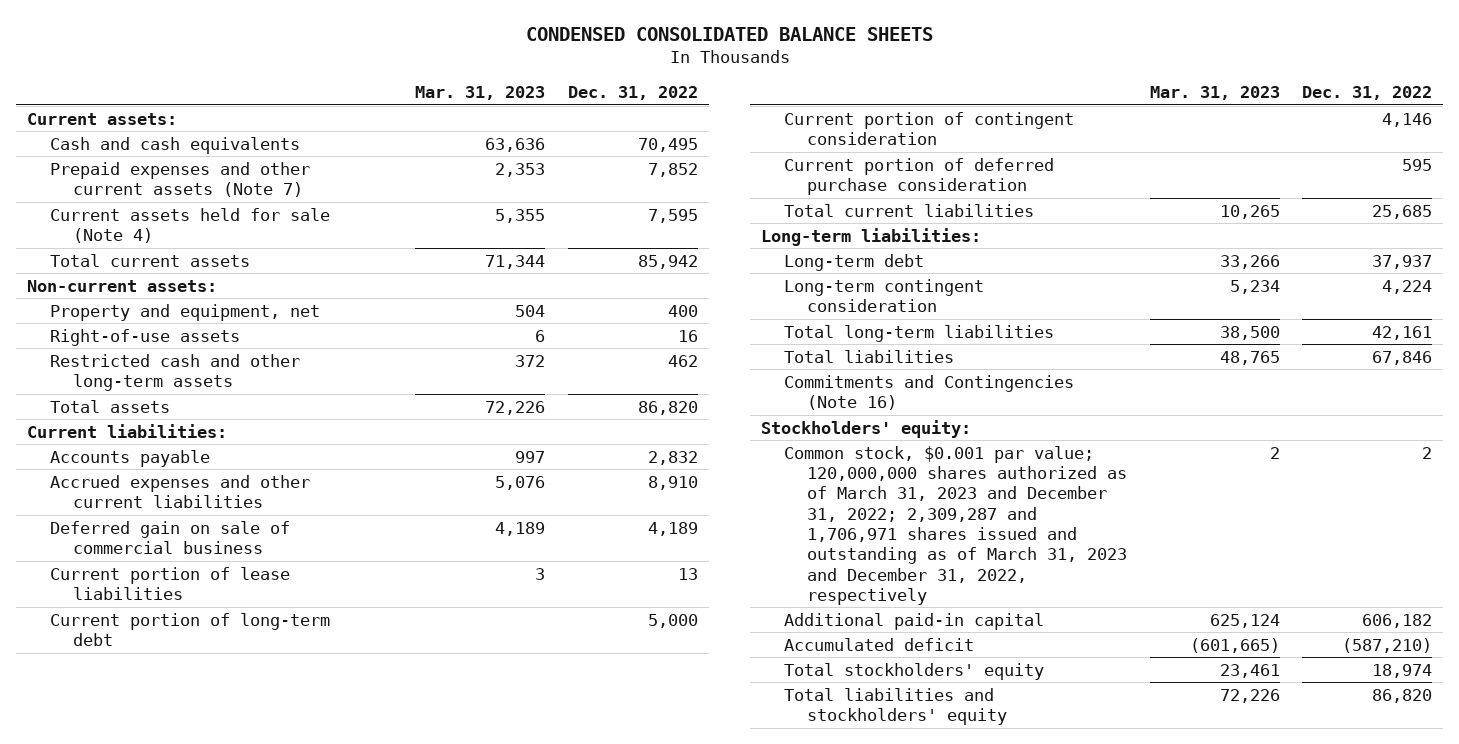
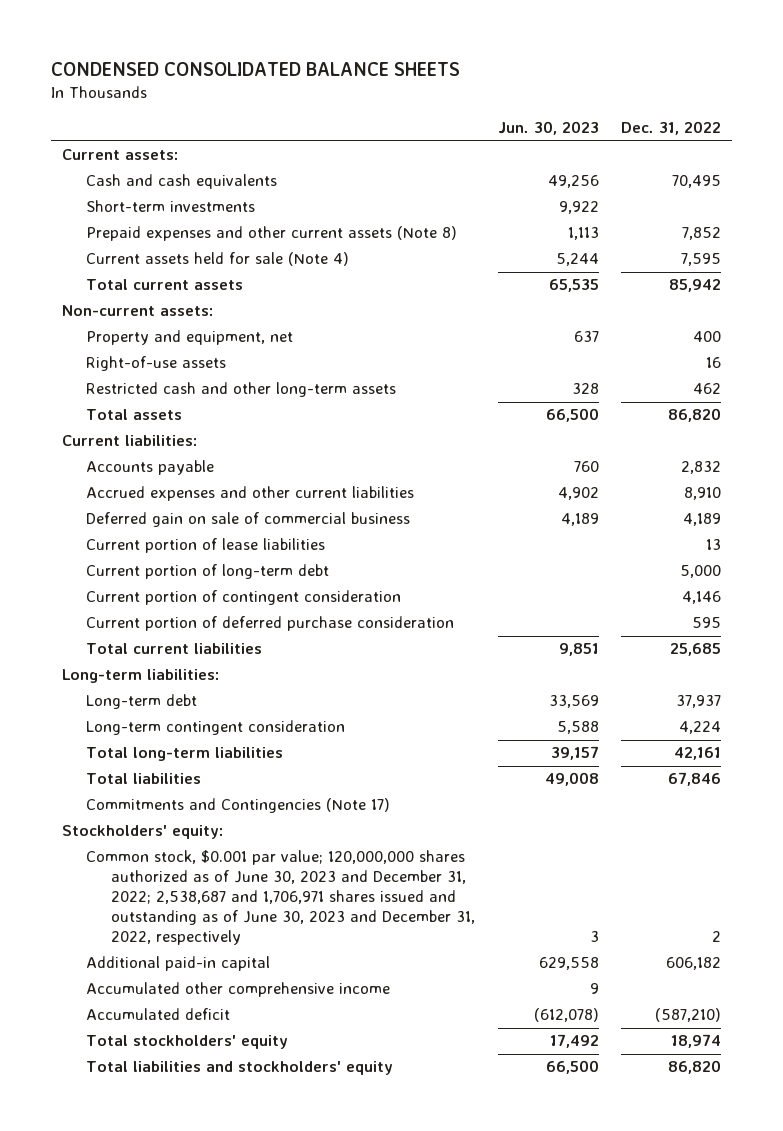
- | Mar. 31, 2023 | Dec. 31, 2022
+ | Jun. 30, 2023 | Dec. 31, 2022
- Prepaid expenses and other current assets (Note 7) | 2,353 | 7,852
+ Short-term investments | 9,922 |
+ Prepaid expenses and other current assets (Note 8) | 1,113 | 7,852
- Commitments and Contingencies (Note 16)
+ Commitments and Contingencies (Note 17)
- Common stock, $0.001 par value; 120,000,000 shares authorized as of March 31, 2023 and December 31, 2022; 2,309,287 and 1,706,971 shares issued and outstanding as of March 31, 2023 and December 31, 2022, respectively | 2 | 2
+ Common stock, $0.001 par value; 120,000,000 shares authorized as of June 30, 2023 and December 31, 2022; 2,538,687 and 1,706,971 shares issued and outstanding as of June 30, 2023 and December 31, 2022, respectively | 3 | 2
+ Accumulated other comprehensive income | 9 |

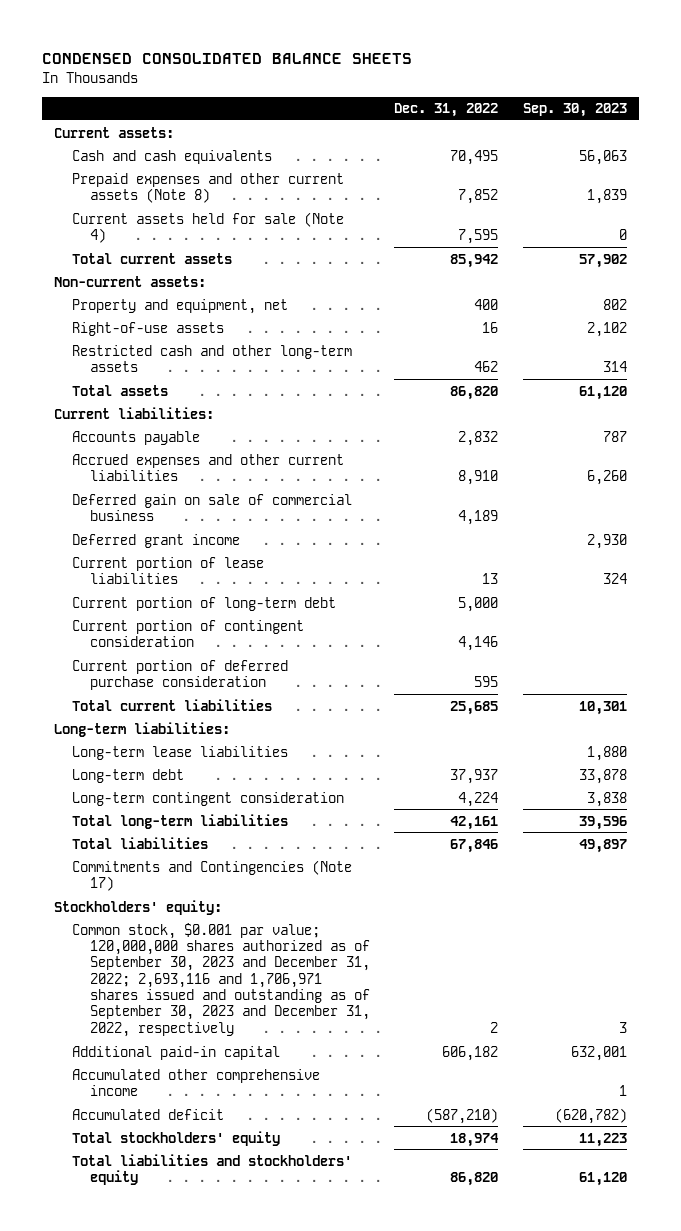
- | Jun. 30, 2023 | Dec. 31, 2022
+ | Dec. 31, 2022 | Sep. 30, 2023
- Short-term investments | 9,922 |
+ Deferred grant income | | 2,930
+ Long-term lease liabilities | | 1,880
- Common stock, $0.001 par value; 120,000,000 shares authorized as of June 30, 2023 and December 31, 2022; 2,538,687 and 1,706,971 shares issued and outstanding as of June 30, 2023 and December 31, 2022, respectively | 3 | 2
+ Common stock, $0.001 par value; 120,000,000 shares authorized as of September 30, 2023 and December 31, 2022; 2,693,116 and 1,706,971 shares issued and outstanding as of September 30, 2023 and December 31, 2022, respectively | 2 | 3

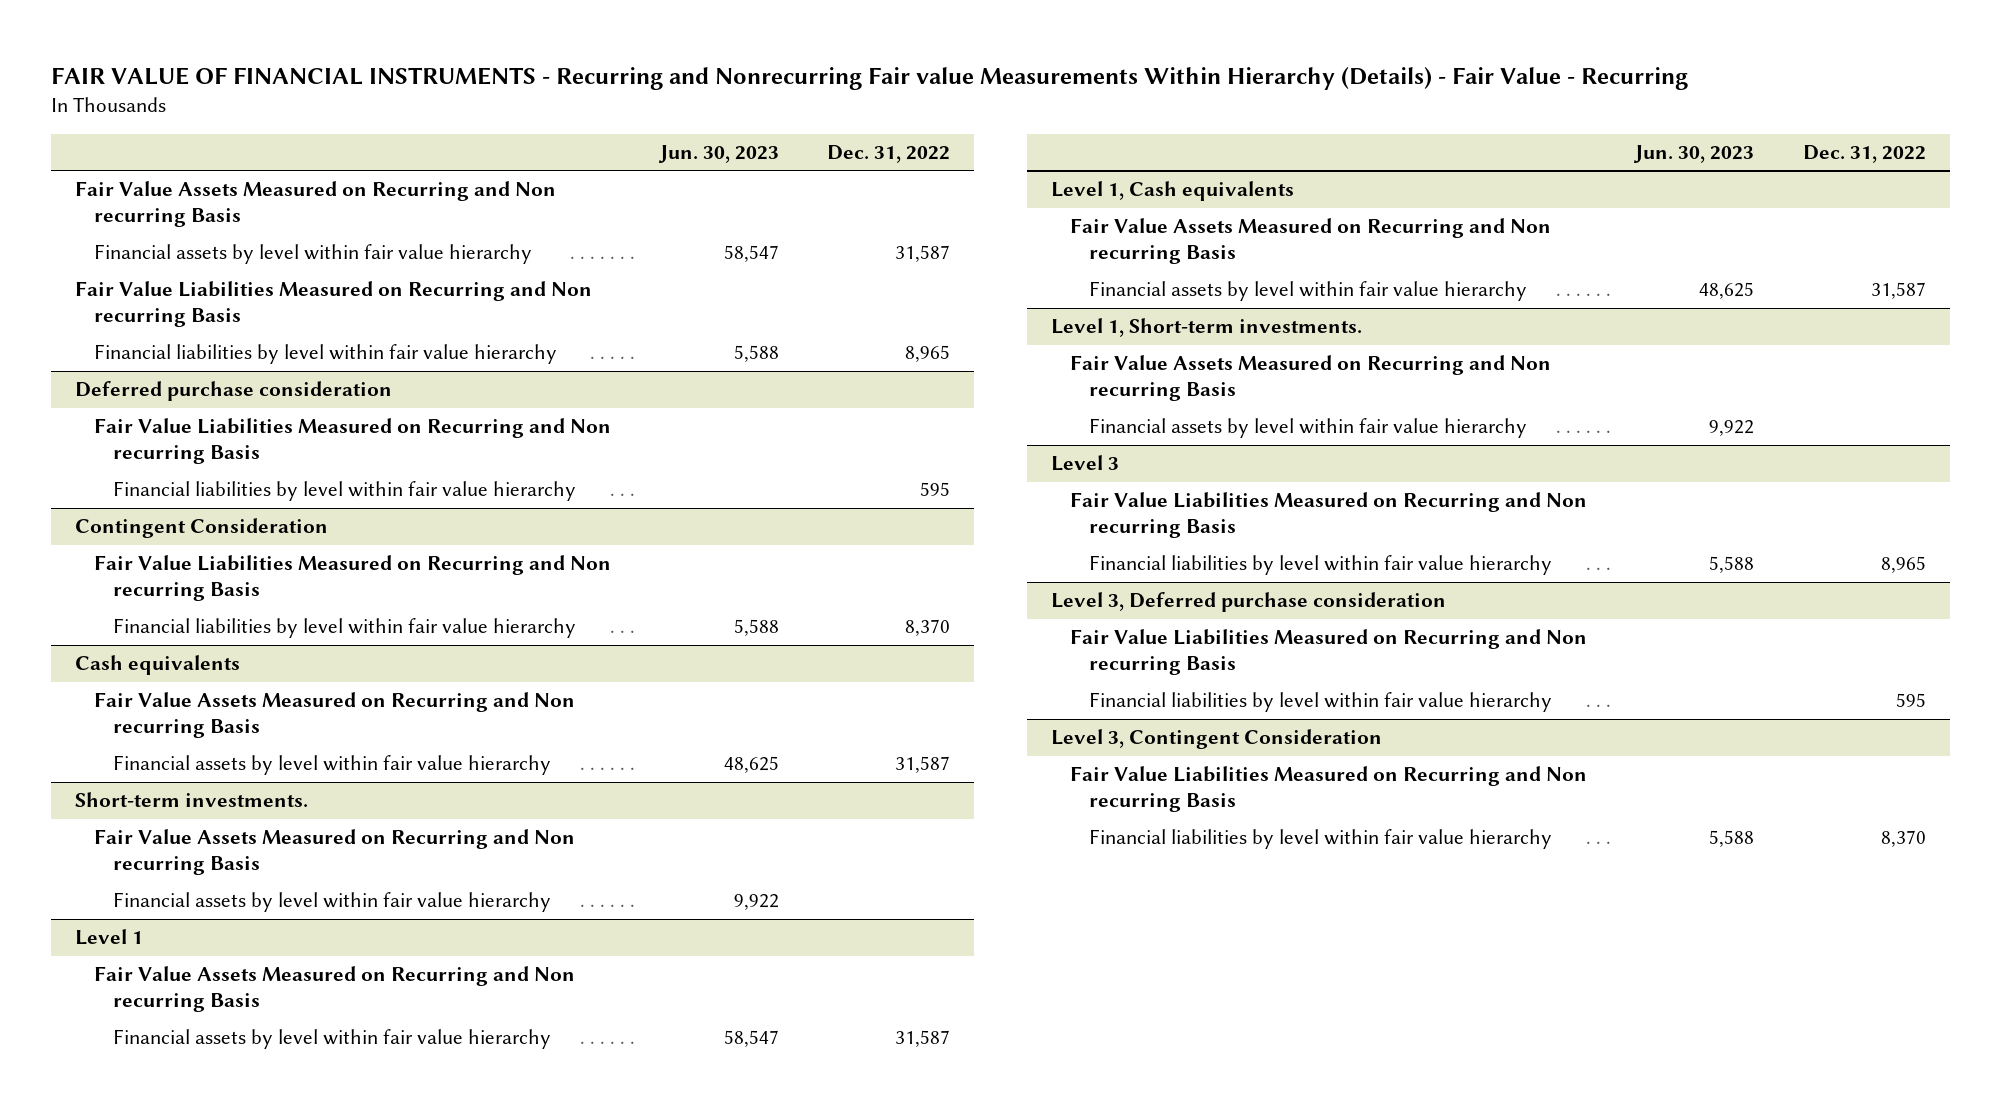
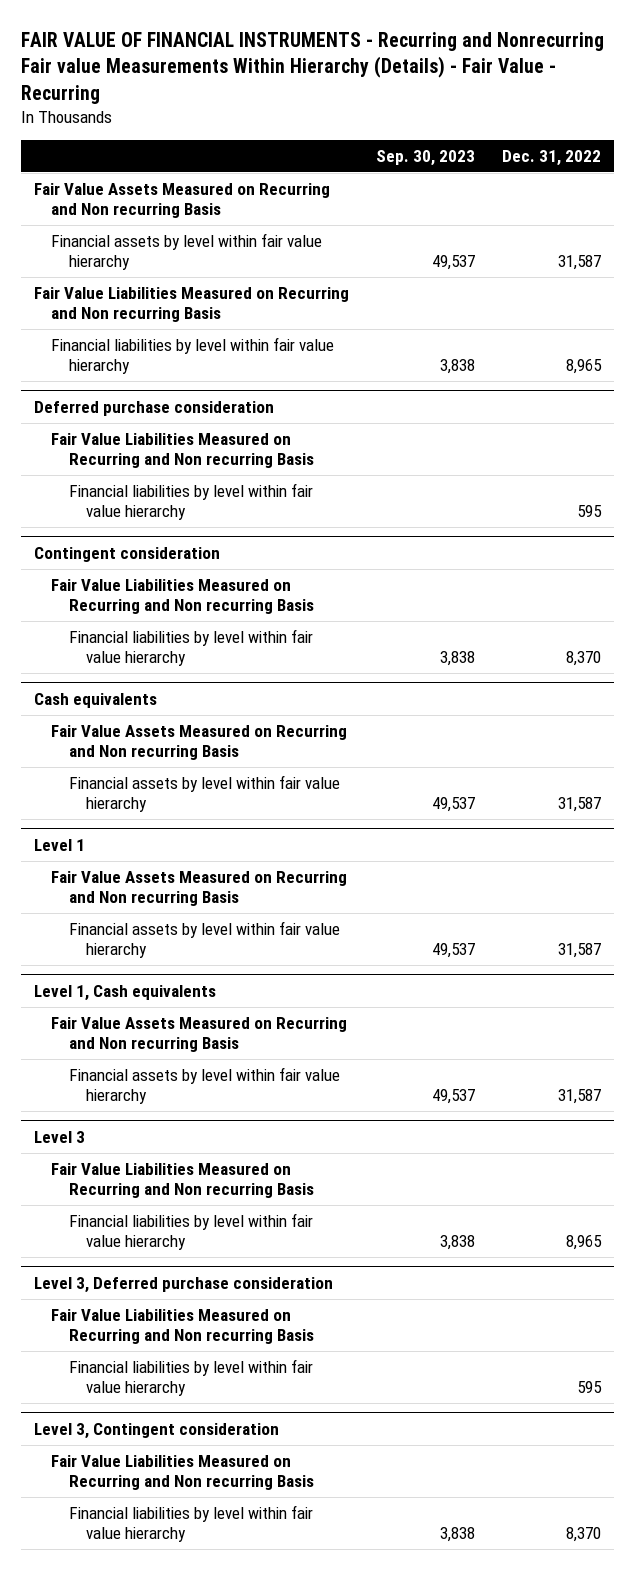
- | Jun. 30, 2023 | Dec. 31, 2022
+ | Sep. 30, 2023 | Dec. 31, 2022
- Contingent Consideration
+ Contingent consideration
- Short-term investments.
- Fair Value Assets Measured on Recurring and Non recurring Basis
- Financial assets by level within fair value hierarchy | 9,922 |
- Level 1, Short-term investments.
- Fair Value Assets Measured on Recurring and Non recurring Basis
- Financial assets by level within fair value hierarchy | 9,922 |
- Level 3, Contingent Consideration
+ Level 3, Contingent consideration

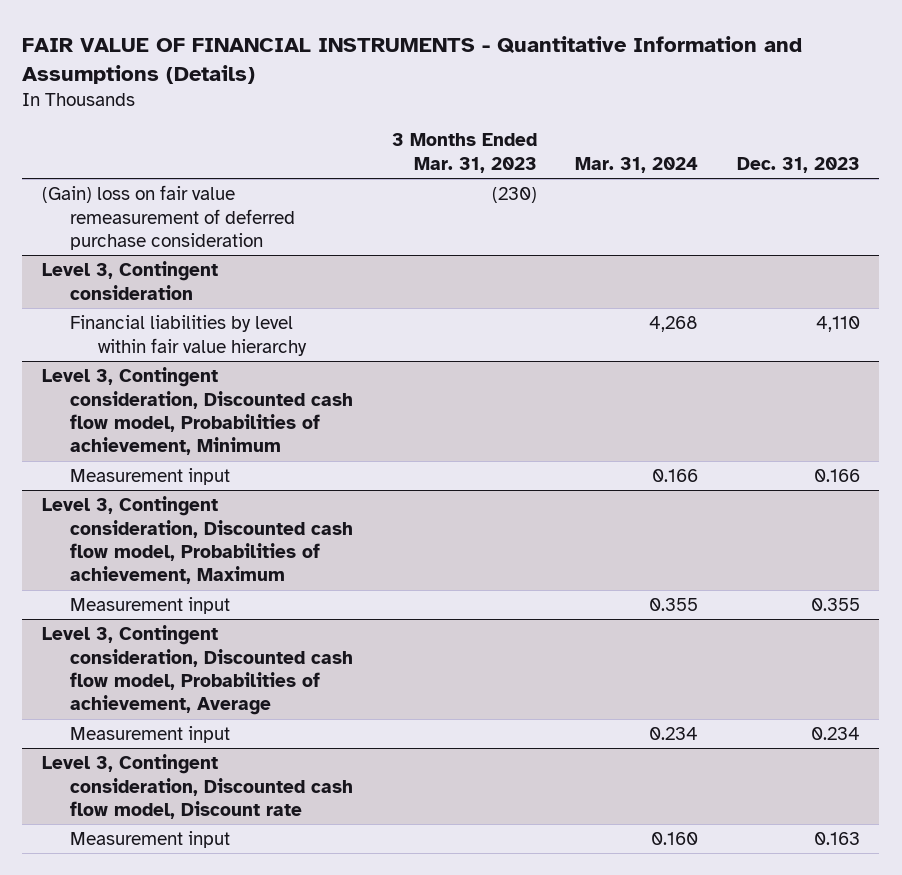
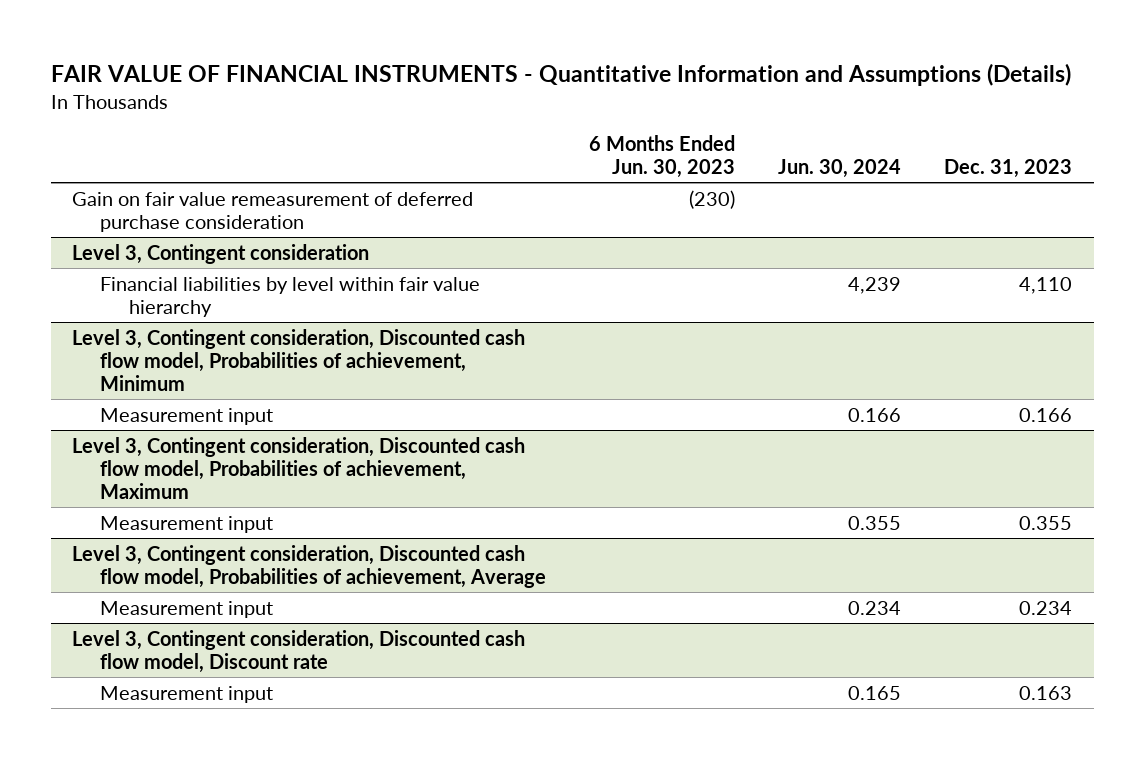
- | 3 Months Ended Mar. 31, 2023 | Mar. 31, 2024 | Dec. 31, 2023
+ | 6 Months Ended Jun. 30, 2023 | Jun. 30, 2024 | Dec. 31, 2023
- (Gain) loss on fair value remeasurement of deferred purchase consideration | (230) | |
+ Gain on fair value remeasurement of deferred purchase consideration | (230) | |

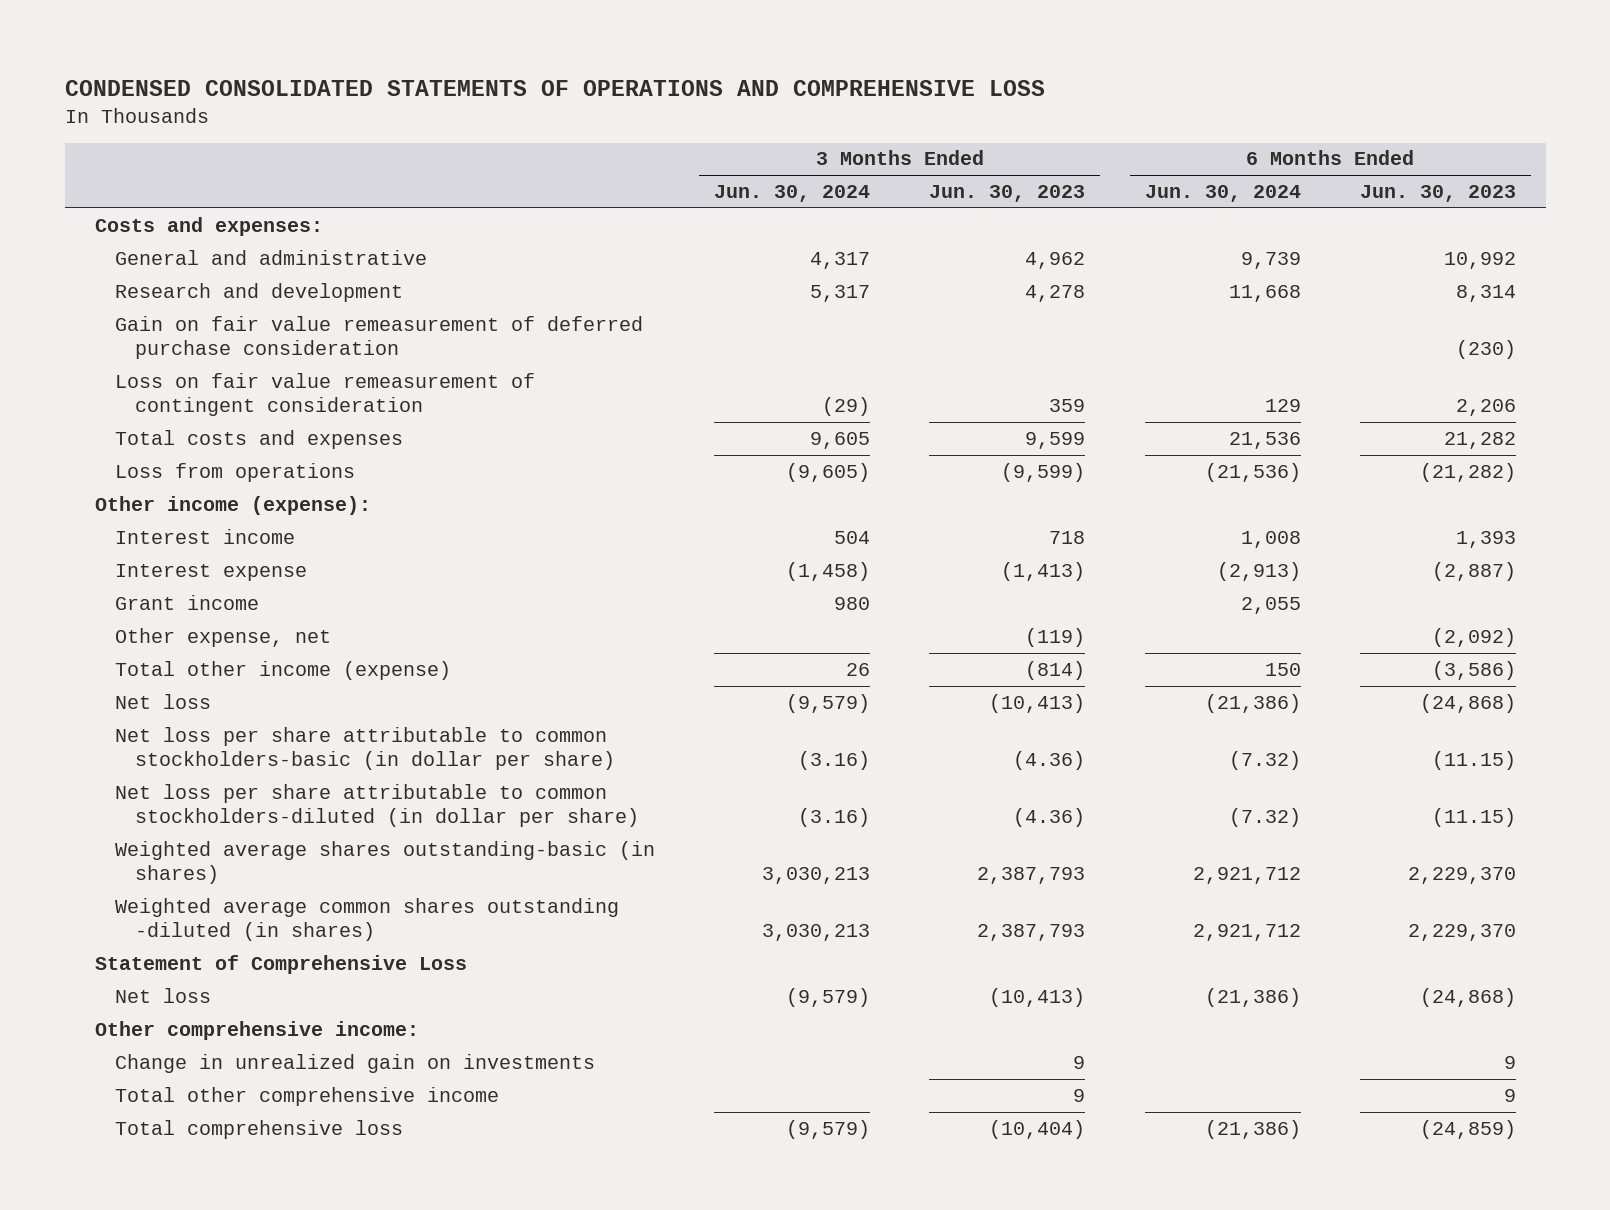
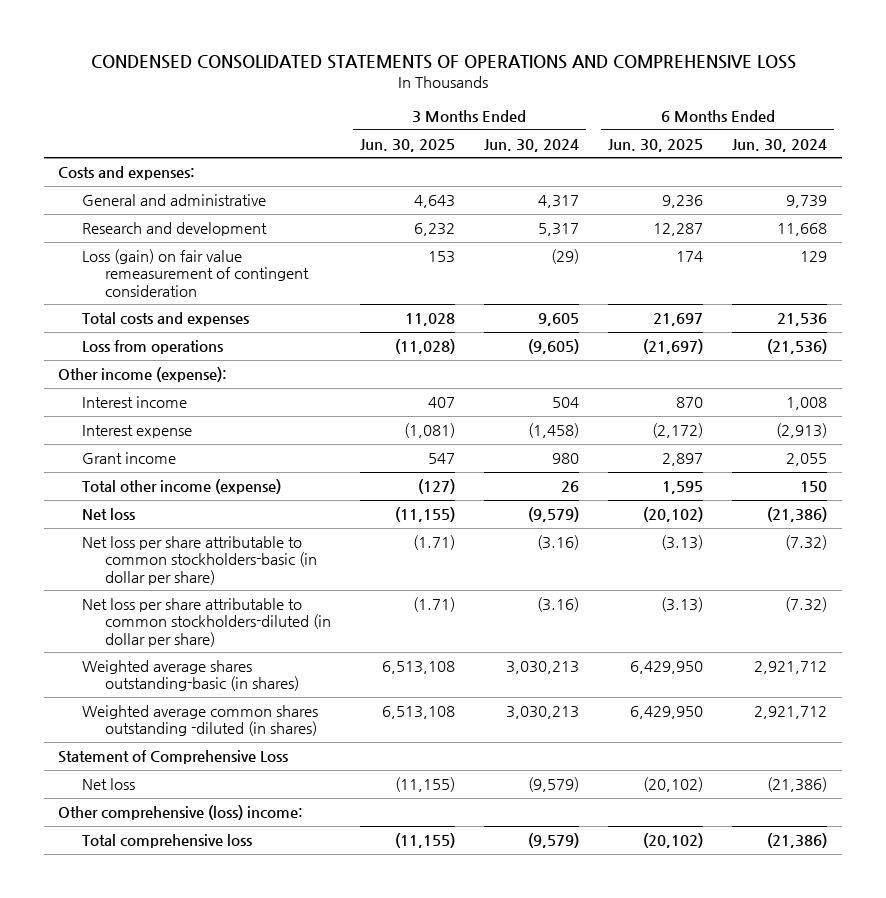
- | 3 Months Ended Jun. 30, 2024 | 3 Months Ended Jun. 30, 2023 | 6 Months Ended Jun. 30, 2024 | 6 Months Ended Jun. 30, 2023
+ | 3 Months Ended Jun. 30, 2025 | 3 Months Ended Jun. 30, 2024 | 6 Months Ended Jun. 30, 2025 | 6 Months Ended Jun. 30, 2024
- Gain on fair value remeasurement of deferred purchase consideration | | | | (230)
- Loss on fair value remeasurement of contingent consideration | (29) | 359 | 129 | 2,206
+ Loss (gain) on fair value remeasurement of contingent consideration | 153 | (29) | 174 | 129
- Other expense, net | | (119) | | (2,092)
- Other comprehensive income:
- Change in unrealized gain on investments | | 9 | | 9
- Total other comprehensive income | | 9 | | 9
+ Other comprehensive (loss) income:

